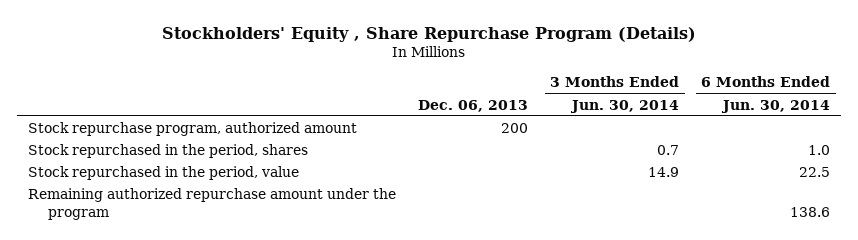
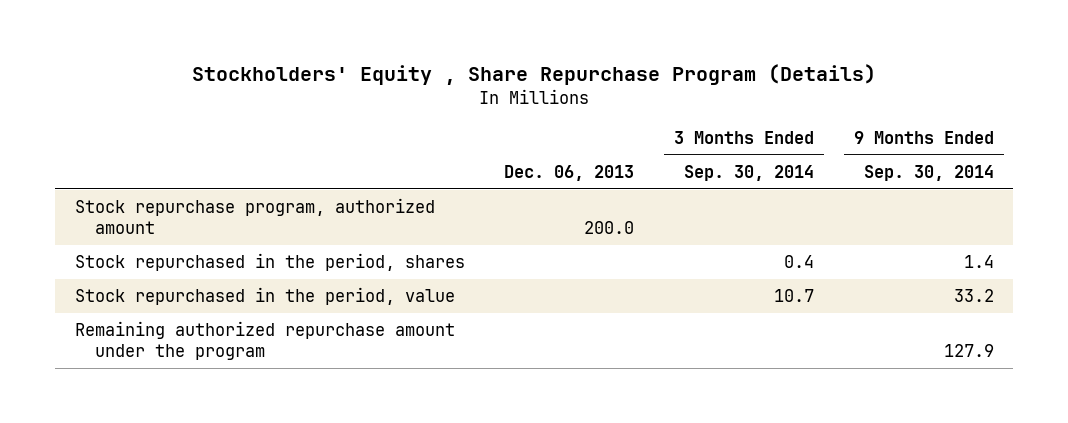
- | Dec. 06, 2013 | 3 Months Ended Jun. 30, 2014 | 6 Months Ended Jun. 30, 2014
+ | Dec. 06, 2013 | 3 Months Ended Sep. 30, 2014 | 9 Months Ended Sep. 30, 2014
- Stock repurchase program, authorized amount | 200 | |
+ Stock repurchase program, authorized amount | 200.0 | |

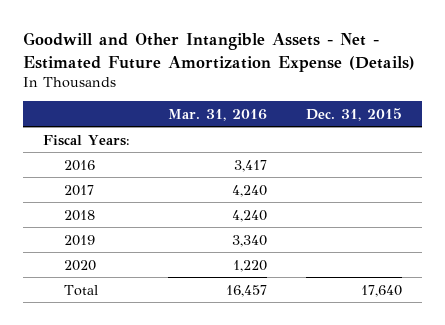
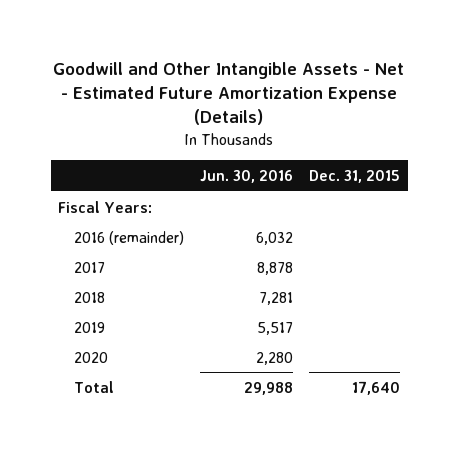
- | Mar. 31, 2016 | Dec. 31, 2015
+ | Jun. 30, 2016 | Dec. 31, 2015
- 2016 | 3,417 |
+ 2016 (remainder) | 6,032 |

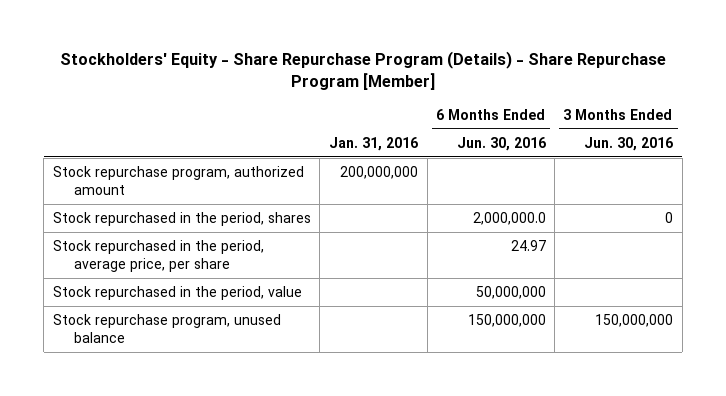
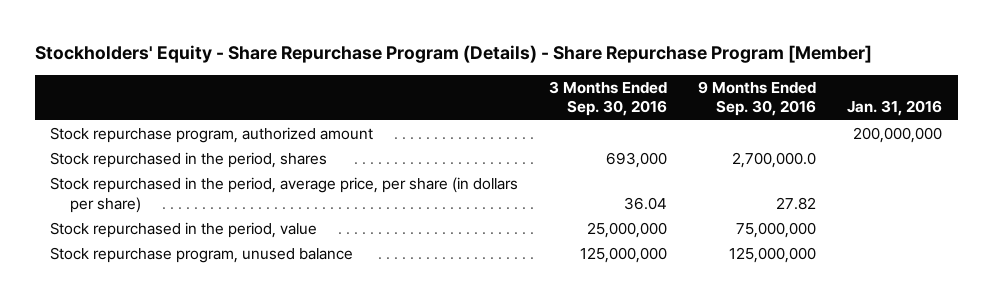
- | Jan. 31, 2016 | 6 Months Ended Jun. 30, 2016 | 3 Months Ended Jun. 30, 2016
+ | 3 Months Ended Sep. 30, 2016 | 9 Months Ended Sep. 30, 2016 | Jan. 31, 2016
- Stock repurchased in the period, average price, per share | | 24.97 |
+ Stock repurchased in the period, average price, per share (in dollars per share) | 36.04 | 27.82 |

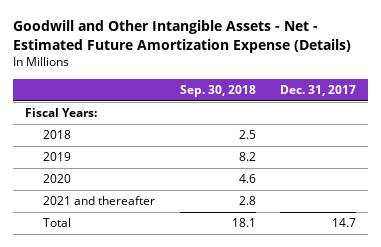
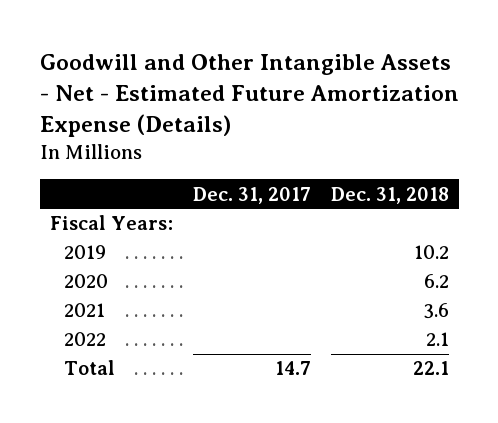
- | Sep. 30, 2018 | Dec. 31, 2017
+ | Dec. 31, 2017 | Dec. 31, 2018
- 2018 | 2.5 |
- 2021 and thereafter | 2.8 |
+ 2021 | | 3.6
+ 2022 | | 2.1

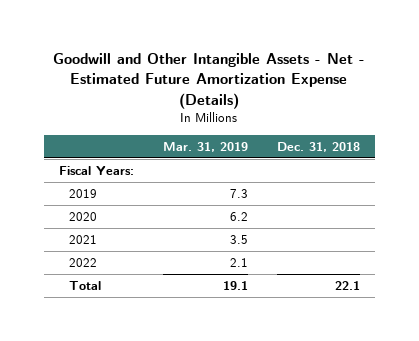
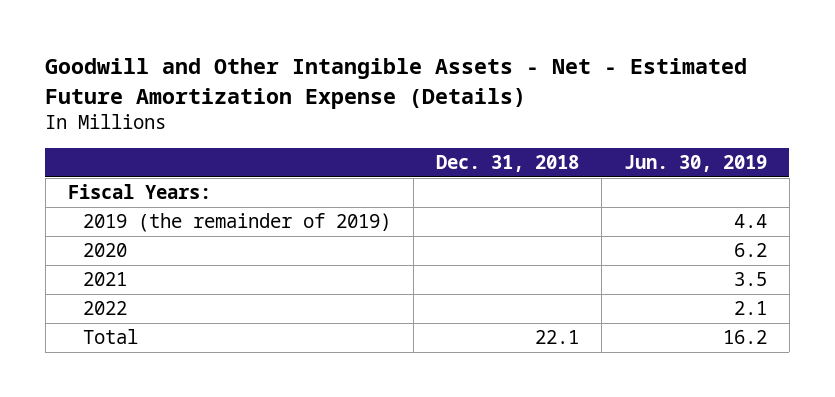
- | Mar. 31, 2019 | Dec. 31, 2018
+ | Dec. 31, 2018 | Jun. 30, 2019
- 2019 | 7.3 |
+ 2019 (the remainder of 2019) | | 4.4

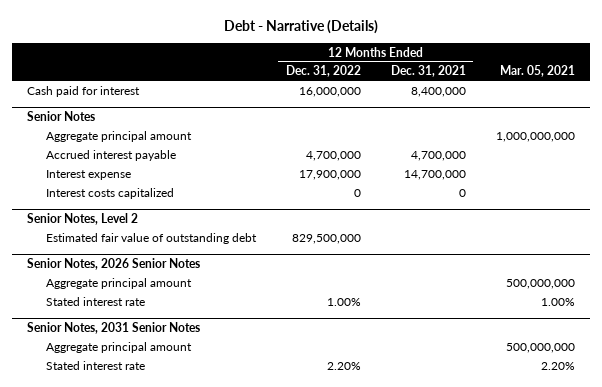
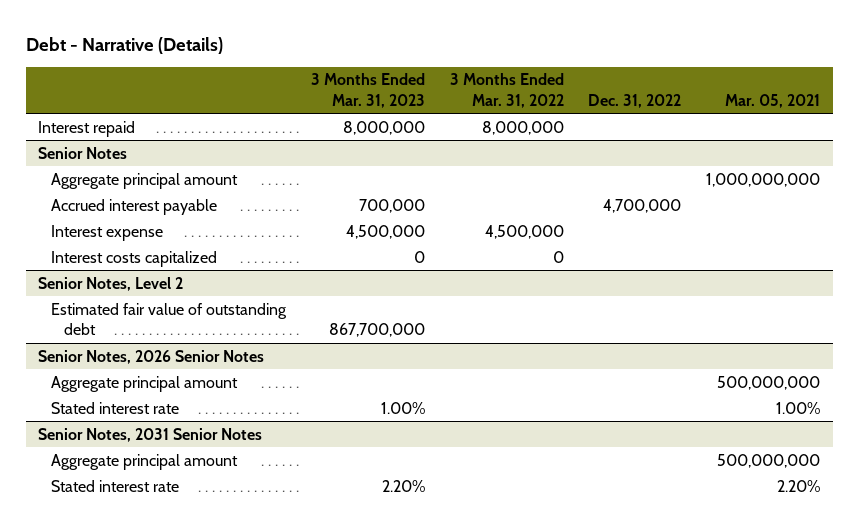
- | 12 Months Ended Dec. 31, 2022 | 12 Months Ended Dec. 31, 2021 | Mar. 05, 2021
+ | 3 Months Ended Mar. 31, 2023 | 3 Months Ended Mar. 31, 2022 | Dec. 31, 2022 | Mar. 05, 2021
- Cash paid for interest | 16,000,000 | 8,400,000 |
+ Interest repaid | 8,000,000 | 8,000,000 | |

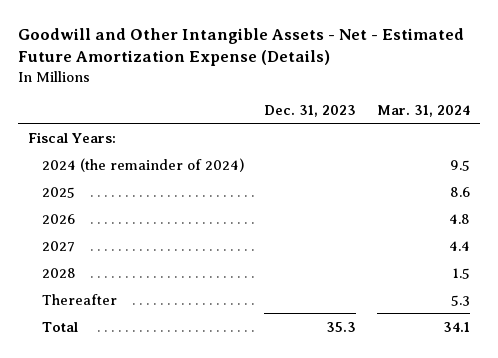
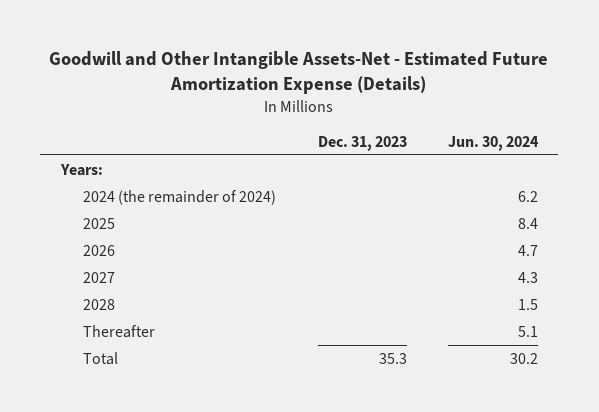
- Goodwill and Other Intangible Assets - Net - Estimated Future Amortization Expense (Details)
+ Goodwill and Other Intangible Assets-Net - Estimated Future Amortization Expense (Details)
- | Dec. 31, 2023 | Mar. 31, 2024
+ | Dec. 31, 2023 | Jun. 30, 2024
- Fiscal Years:
+ Years:

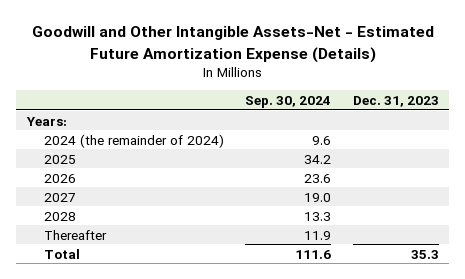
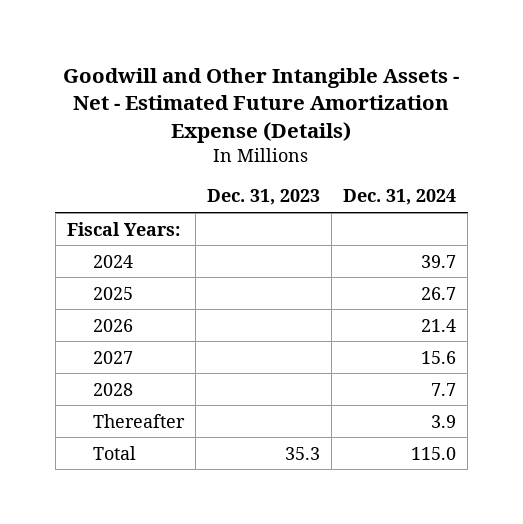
- Goodwill and Other Intangible Assets-Net - Estimated Future Amortization Expense (Details)
+ Goodwill and Other Intangible Assets - Net - Estimated Future Amortization Expense (Details)
- | Sep. 30, 2024 | Dec. 31, 2023
+ | Dec. 31, 2023 | Dec. 31, 2024
- Years:
- 2024 (the remainder of 2024) | 9.6 |
+ Fiscal Years:
+ 2024 | | 39.7

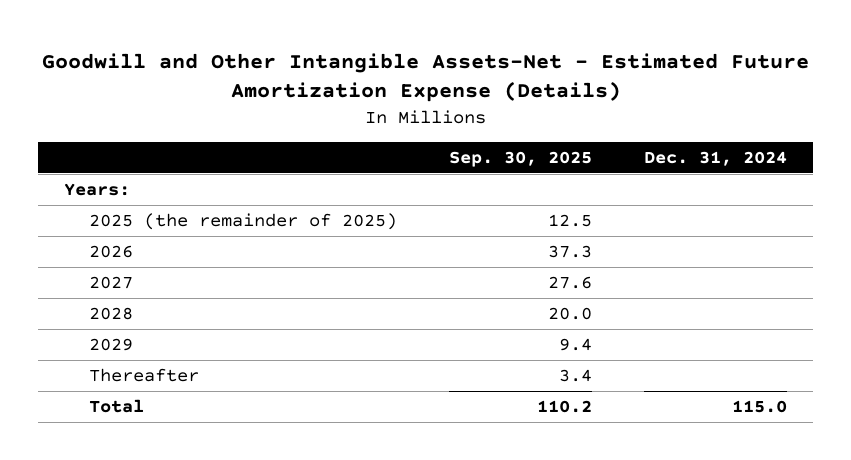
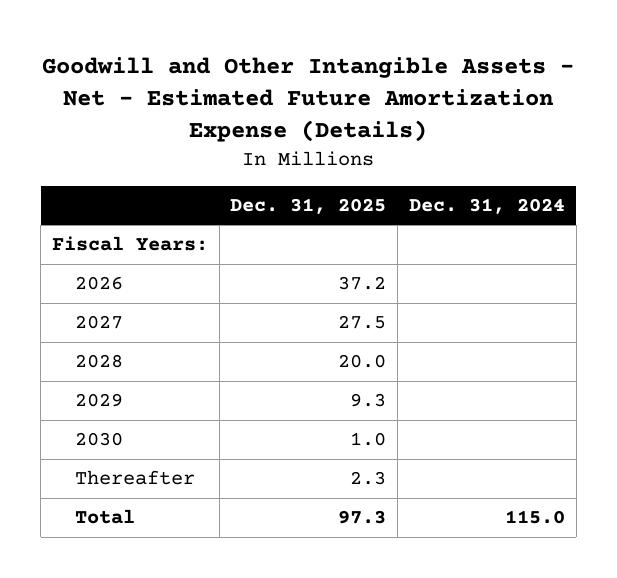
- Goodwill and Other Intangible Assets-Net - Estimated Future Amortization Expense (Details)
+ Goodwill and Other Intangible Assets - Net - Estimated Future Amortization Expense (Details)
- | Sep. 30, 2025 | Dec. 31, 2024
+ | Dec. 31, 2025 | Dec. 31, 2024
- Years:
- 2025 (the remainder of 2025) | 12.5 |
+ Fiscal Years:
+ 2030 | 1.0 |

